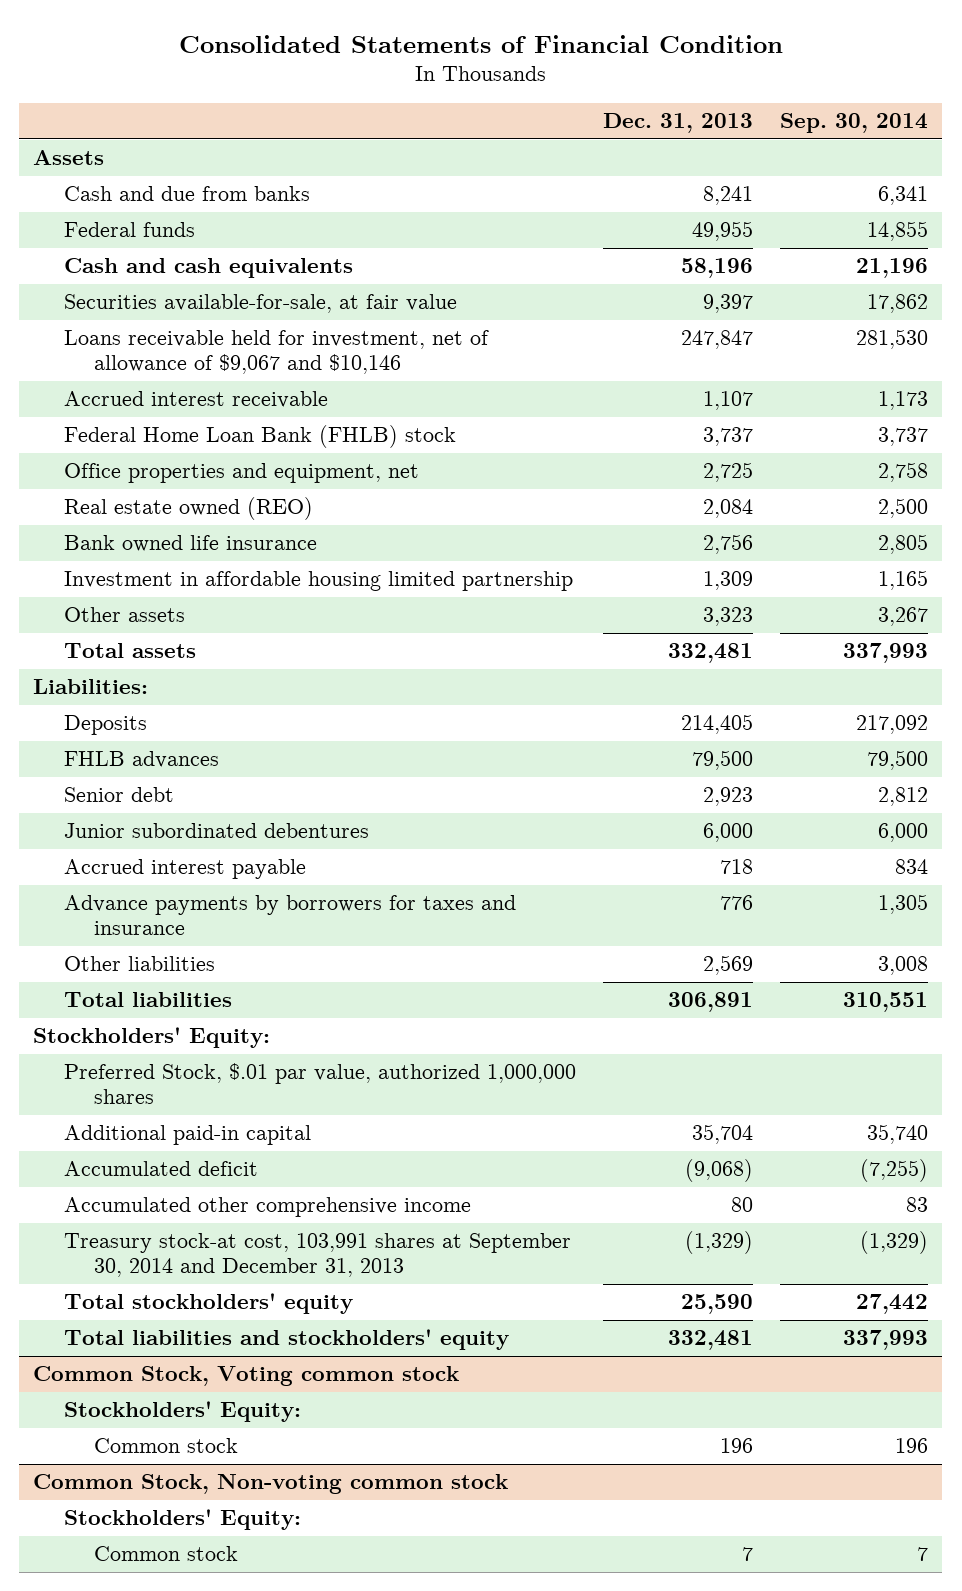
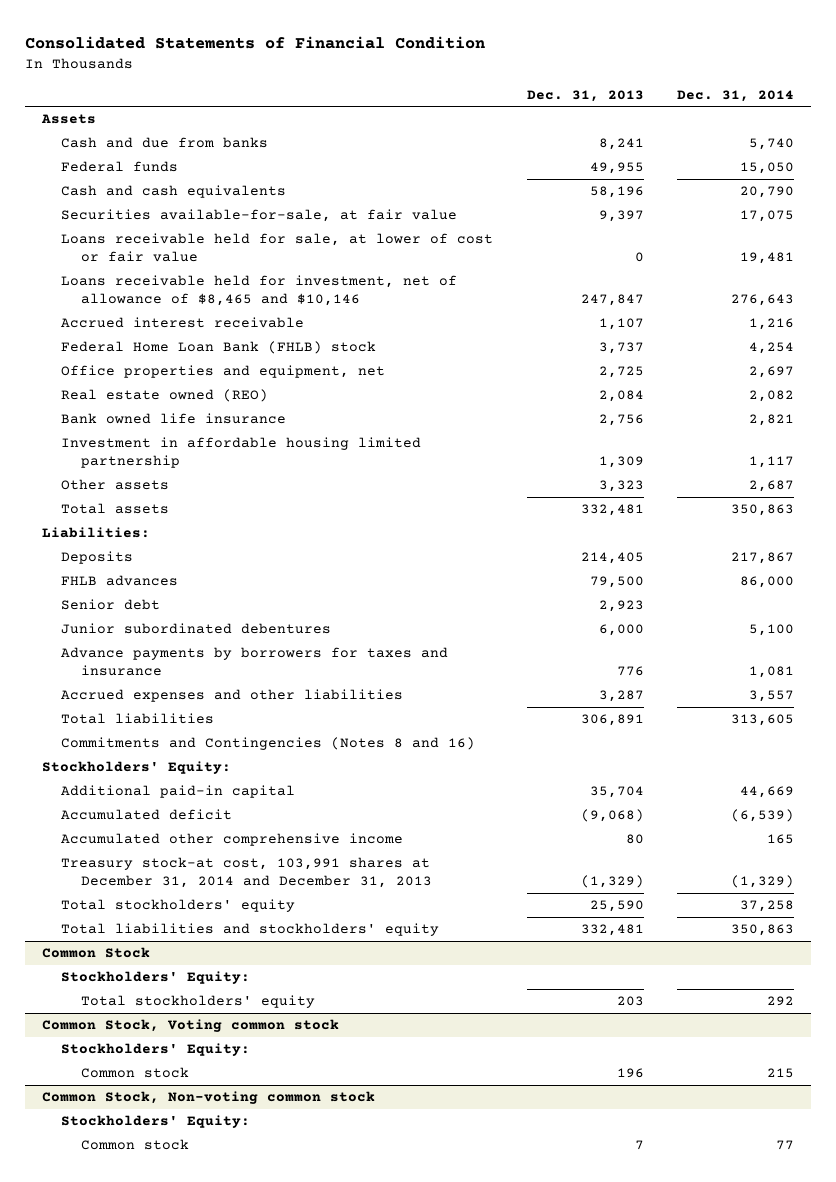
- | Dec. 31, 2013 | Sep. 30, 2014
+ | Dec. 31, 2013 | Dec. 31, 2014
- Loans receivable held for investment, net of allowance of $9,067 and $10,146 | 247,847 | 281,530
+ Loans receivable held for sale, at lower of cost or fair value | 0 | 19,481
+ Loans receivable held for investment, net of allowance of $8,465 and $10,146 | 247,847 | 276,643
- Accrued interest payable | 718 | 834
- Other liabilities | 2,569 | 3,008
+ Accrued expenses and other liabilities | 3,287 | 3,557
+ Commitments and Contingencies (Notes 8 and 16)
- Preferred Stock, $.01 par value, authorized 1,000,000 shares
- Treasury stock-at cost, 103,991 shares at September 30, 2014 and December 31, 2013 | (1,329) | (1,329)
+ Treasury stock-at cost, 103,991 shares at December 31, 2014 and December 31, 2013 | (1,329) | (1,329)
+ Common Stock
+ Stockholders' Equity:
+ Total stockholders' equity | 203 | 292

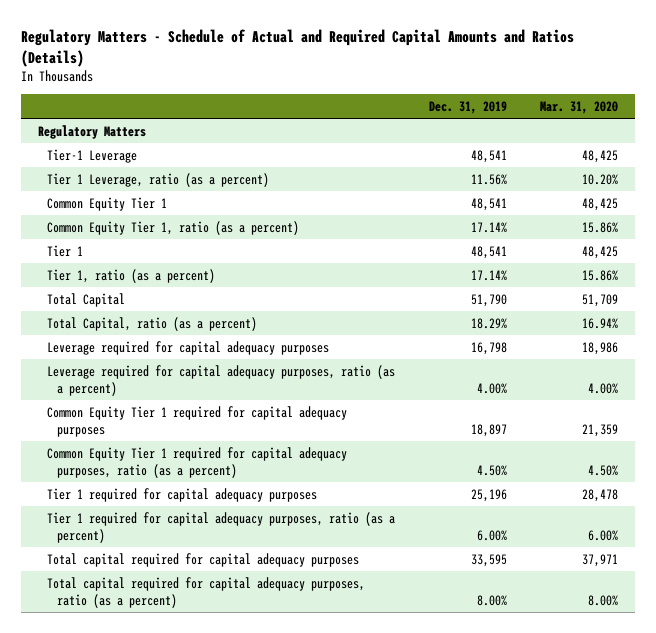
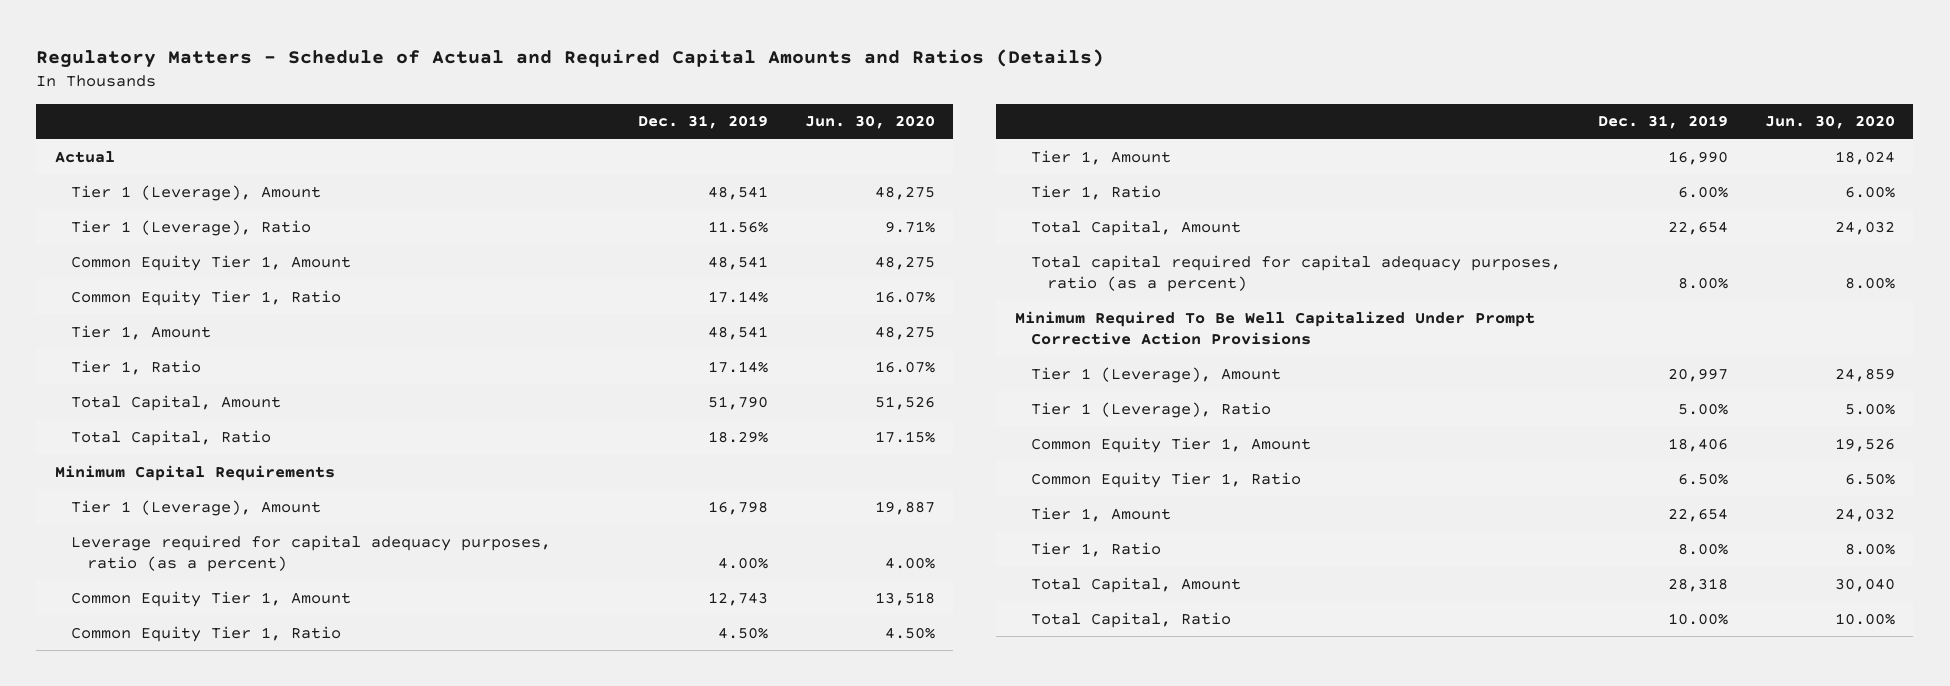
- | Dec. 31, 2019 | Mar. 31, 2020
+ | Dec. 31, 2019 | Jun. 30, 2020
- Regulatory Matters
- Tier-1 Leverage | 48,541 | 48,425
- Tier 1 Leverage, ratio (as a percent) | 11.56% | 10.20%
- Common Equity Tier 1 | 48,541 | 48,425
- Common Equity Tier 1, ratio (as a percent) | 17.14% | 15.86%
- Tier 1 | 48,541 | 48,425
- Tier 1, ratio (as a percent) | 17.14% | 15.86%
- Total Capital | 51,790 | 51,709
- Total Capital, ratio (as a percent) | 18.29% | 16.94%
- Leverage required for capital adequacy purposes | 16,798 | 18,986
+ Actual
+ Tier 1 (Leverage), Amount | 48,541 | 48,275
+ Tier 1 (Leverage), Ratio | 11.56% | 9.71%
+ Common Equity Tier 1, Amount | 48,541 | 48,275
+ Common Equity Tier 1, Ratio | 17.14% | 16.07%
+ Tier 1, Amount | 48,541 | 48,275
+ Tier 1, Ratio | 17.14% | 16.07%
+ Total Capital, Amount | 51,790 | 51,526
+ Total Capital, Ratio | 18.29% | 17.15%
+ Minimum Capital Requirements
+ Tier 1 (Leverage), Amount | 16,798 | 19,887
- Common Equity Tier 1 required for capital adequacy purposes | 18,897 | 21,359
- Common Equity Tier 1 required for capital adequacy purposes, ratio (as a percent) | 4.50% | 4.50%
- Tier 1 required for capital adequacy purposes | 25,196 | 28,478
- Tier 1 required for capital adequacy purposes, ratio (as a percent) | 6.00% | 6.00%
- Total capital required for capital adequacy purposes | 33,595 | 37,971
+ Common Equity Tier 1, Amount | 12,743 | 13,518
+ Common Equity Tier 1, Ratio | 4.50% | 4.50%
+ Tier 1, Amount | 16,990 | 18,024
+ Tier 1, Ratio | 6.00% | 6.00%
+ Total Capital, Amount | 22,654 | 24,032
+ Minimum Required To Be Well Capitalized Under Prompt Corrective Action Provisions
+ Tier 1 (Leverage), Amount | 20,997 | 24,859
+ Tier 1 (Leverage), Ratio | 5.00% | 5.00%
+ Common Equity Tier 1, Amount | 18,406 | 19,526
+ Common Equity Tier 1, Ratio | 6.50% | 6.50%
+ Tier 1, Amount | 22,654 | 24,032
+ Tier 1, Ratio | 8.00% | 8.00%
+ Total Capital, Amount | 28,318 | 30,040
+ Total Capital, Ratio | 10.00% | 10.00%

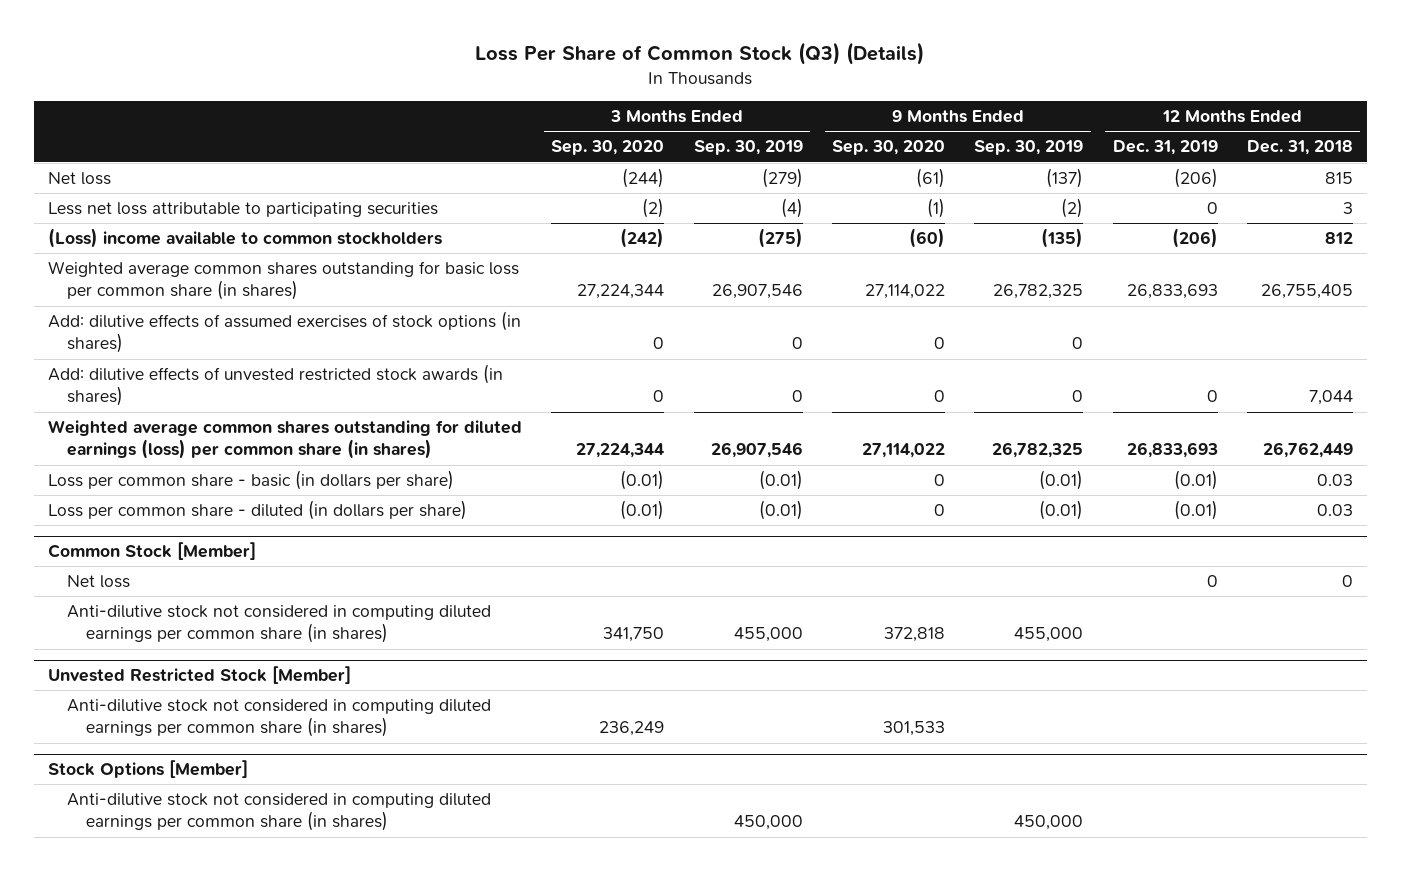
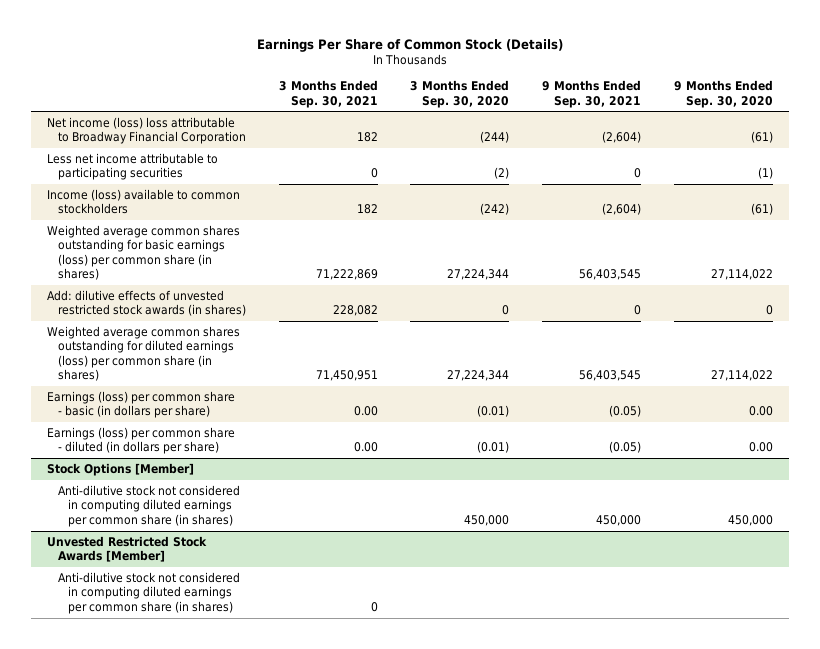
- Loss Per Share of Common Stock (Q3) (Details)
+ Earnings Per Share of Common Stock (Details)
- | 3 Months Ended Sep. 30, 2020 | 3 Months Ended Sep. 30, 2019 | 9 Months Ended Sep. 30, 2020 | 9 Months Ended Sep. 30, 2019 | 12 Months Ended Dec. 31, 2019 | 12 Months Ended Dec. 31, 2018
+ | 3 Months Ended Sep. 30, 2021 | 3 Months Ended Sep. 30, 2020 | 9 Months Ended Sep. 30, 2021 | 9 Months Ended Sep. 30, 2020
- Net loss | (244) | (279) | (61) | (137) | (206) | 815
- Less net loss attributable to participating securities | (2) | (4) | (1) | (2) | 0 | 3
- (Loss) income available to common stockholders | (242) | (275) | (60) | (135) | (206) | 812
- Weighted average common shares outstanding for basic loss per common share (in shares) | 27,224,344 | 26,907,546 | 27,114,022 | 26,782,325 | 26,833,693 | 26,755,405
- Add: dilutive effects of assumed exercises of stock options (in shares) | 0 | 0 | 0 | 0 | |
+ Net income (loss) loss attributable to Broadway Financial Corporation | 182 | (244) | (2,604) | (61)
+ Less net income attributable to participating securities | 0 | (2) | 0 | (1)
+ Income (loss) available to common stockholders | 182 | (242) | (2,604) | (61)
+ Weighted average common shares outstanding for basic earnings (loss) per common share (in shares) | 71,222,869 | 27,224,344 | 56,403,545 | 27,114,022
- Loss per common share - basic (in dollars per share) | (0.01) | (0.01) | 0 | (0.01) | (0.01) | 0.03
- Loss per common share - diluted (in dollars per share) | (0.01) | (0.01) | 0 | (0.01) | (0.01) | 0.03
- Common Stock [Member]
- Net loss | | | | | 0 | 0
- Anti-dilutive stock not considered in computing diluted earnings per common share (in shares) | 341,750 | 455,000 | 372,818 | 455,000 | |
- Unvested Restricted Stock [Member]
- Anti-dilutive stock not considered in computing diluted earnings per common share (in shares) | 236,249 | | 301,533 | | |
+ Earnings (loss) per common share - basic (in dollars per share) | 0.00 | (0.01) | (0.05) | 0.00
+ Earnings (loss) per common share - diluted (in dollars per share) | 0.00 | (0.01) | (0.05) | 0.00
@ Stock Options [Member]
+ Anti-dilutive stock not considered in computing diluted earnings per common share (in shares) | | 450,000 | 450,000 | 450,000
+ Unvested Restricted Stock Awards [Member]

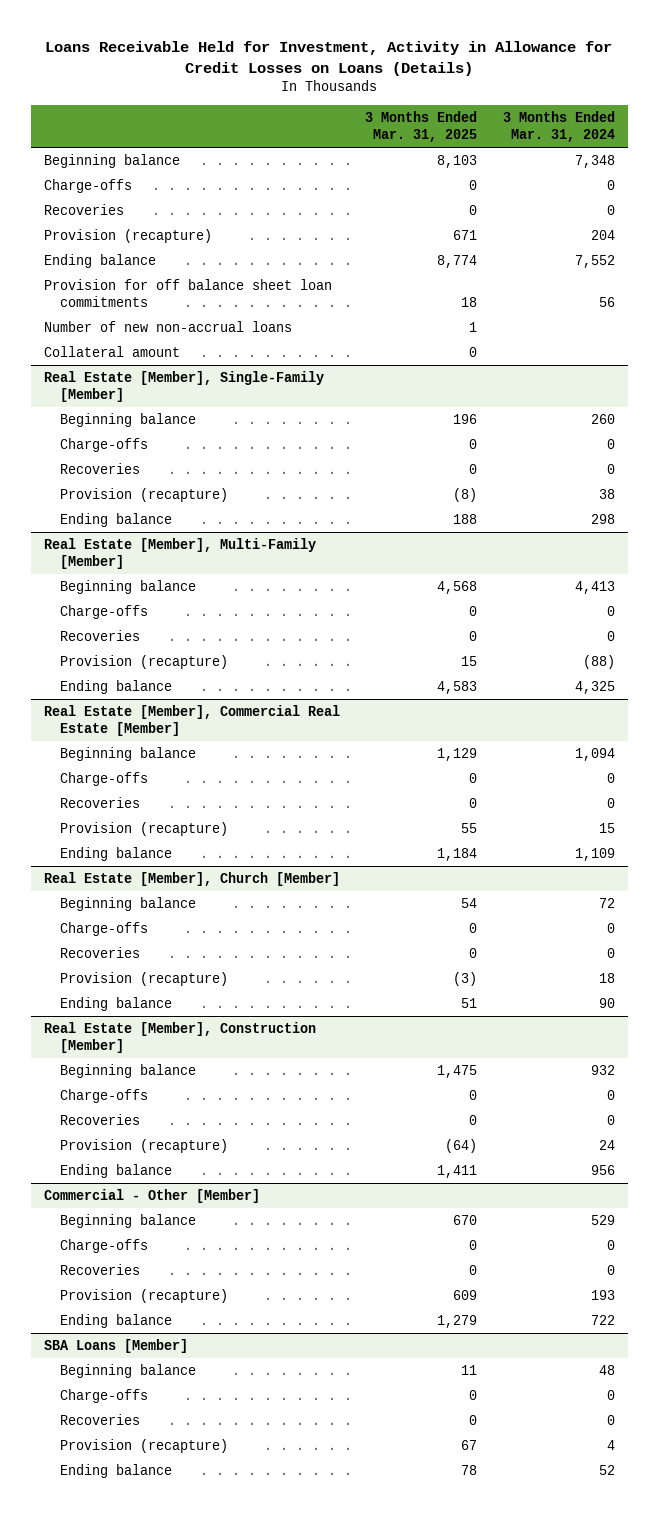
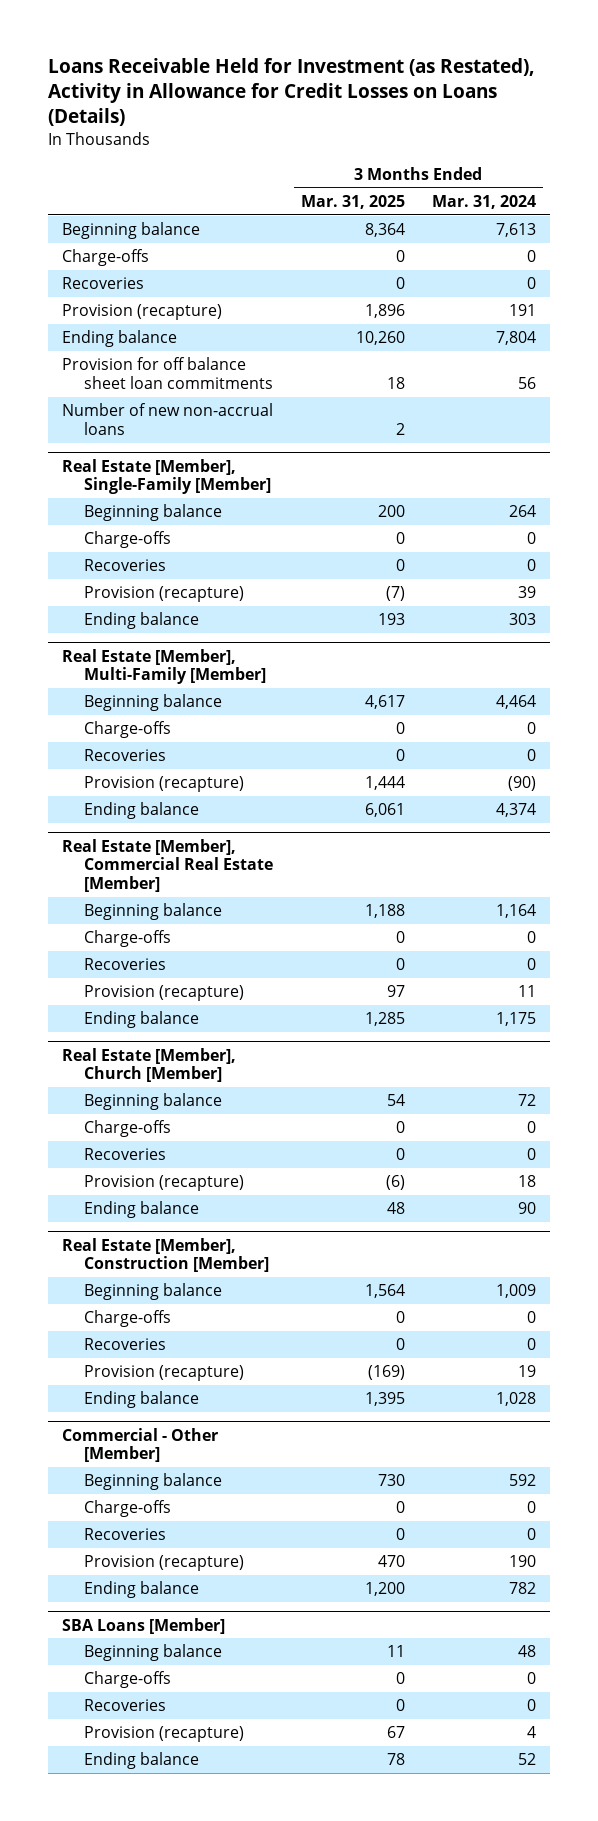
- Loans Receivable Held for Investment, Activity in Allowance for Credit Losses on Loans (Details)
+ Loans Receivable Held for Investment (as Restated), Activity in Allowance for Credit Losses on Loans (Details)
- Beginning balance | 8,103 | 7,348
+ Beginning balance | 8,364 | 7,613
- Provision (recapture) | 671 | 204
- Ending balance | 8,774 | 7,552
+ Provision (recapture) | 1,896 | 191
+ Ending balance | 10,260 | 7,804
- Number of new non-accrual loans | 1 |
- Collateral amount | 0 |
+ Number of new non-accrual loans | 2 |
@ Real Estate [Member], Single-Family [Member]
- Beginning balance | 196 | 260
+ Beginning balance | 200 | 264
- Provision (recapture) | (8) | 38
- Ending balance | 188 | 298
+ Provision (recapture) | (7) | 39
+ Ending balance | 193 | 303
@ Real Estate [Member], Multi-Family [Member]
- Beginning balance | 4,568 | 4,413
+ Beginning balance | 4,617 | 4,464
- Provision (recapture) | 15 | (88)
- Ending balance | 4,583 | 4,325
+ Provision (recapture) | 1,444 | (90)
+ Ending balance | 6,061 | 4,374
@ Real Estate [Member], Commercial Real Estate [Member]
- Beginning balance | 1,129 | 1,094
+ Beginning balance | 1,188 | 1,164
- Provision (recapture) | 55 | 15
- Ending balance | 1,184 | 1,109
+ Provision (recapture) | 97 | 11
+ Ending balance | 1,285 | 1,175
@ Real Estate [Member], Church [Member]
- Provision (recapture) | (3) | 18
- Ending balance | 51 | 90
+ Provision (recapture) | (6) | 18
+ Ending balance | 48 | 90
@ Real Estate [Member], Construction [Member]
- Beginning balance | 1,475 | 932
+ Beginning balance | 1,564 | 1,009
- Provision (recapture) | (64) | 24
- Ending balance | 1,411 | 956
+ Provision (recapture) | (169) | 19
+ Ending balance | 1,395 | 1,028
@ Commercial - Other [Member]
- Beginning balance | 670 | 529
+ Beginning balance | 730 | 592
- Provision (recapture) | 609 | 193
- Ending balance | 1,279 | 722
+ Provision (recapture) | 470 | 190
+ Ending balance | 1,200 | 782

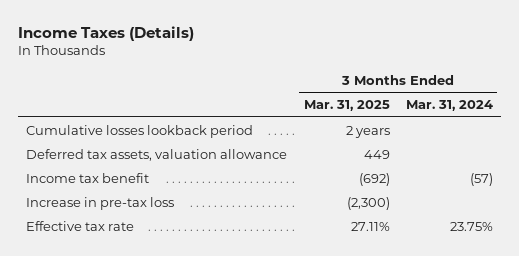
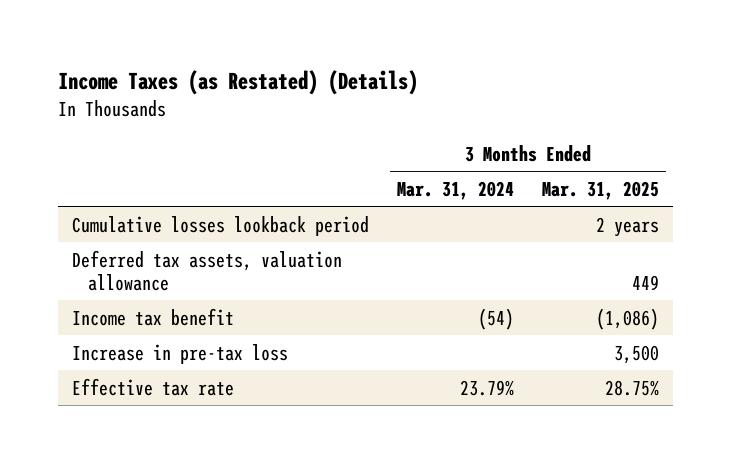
- Income Taxes (Details)
+ Income Taxes (as Restated) (Details)
- | 3 Months Ended Mar. 31, 2025 | 3 Months Ended Mar. 31, 2024
+ | 3 Months Ended Mar. 31, 2024 | 3 Months Ended Mar. 31, 2025
- Income tax benefit | (692) | (57)
- Increase in pre-tax loss | (2,300) |
- Effective tax rate | 27.11% | 23.75%
+ Income tax benefit | (54) | (1,086)
+ Increase in pre-tax loss | | 3,500
+ Effective tax rate | 23.79% | 28.75%

